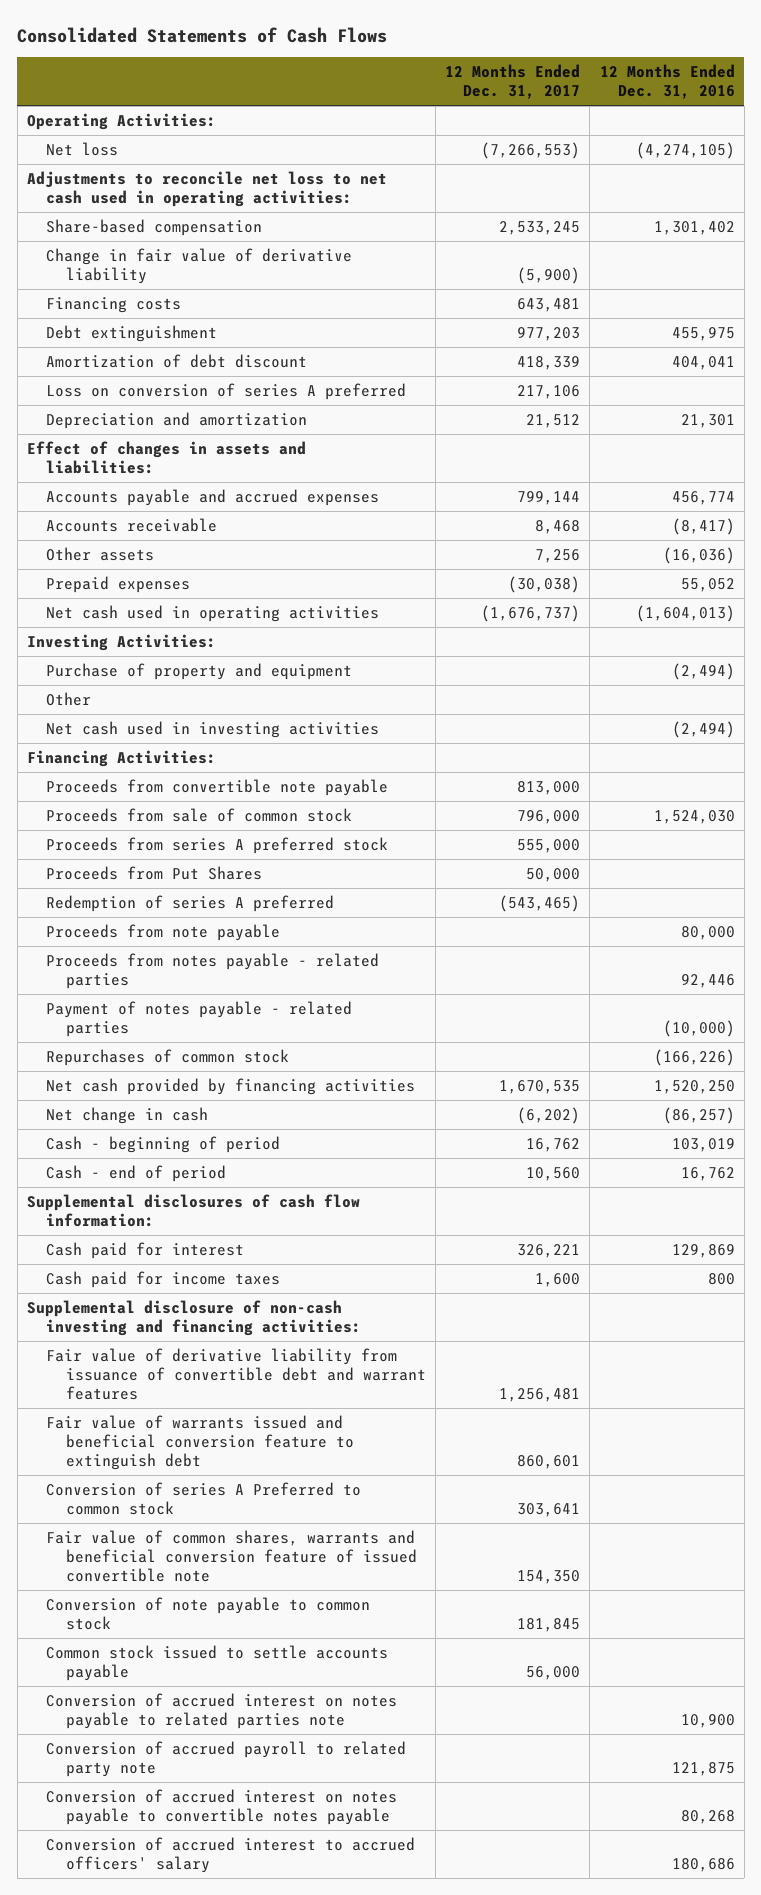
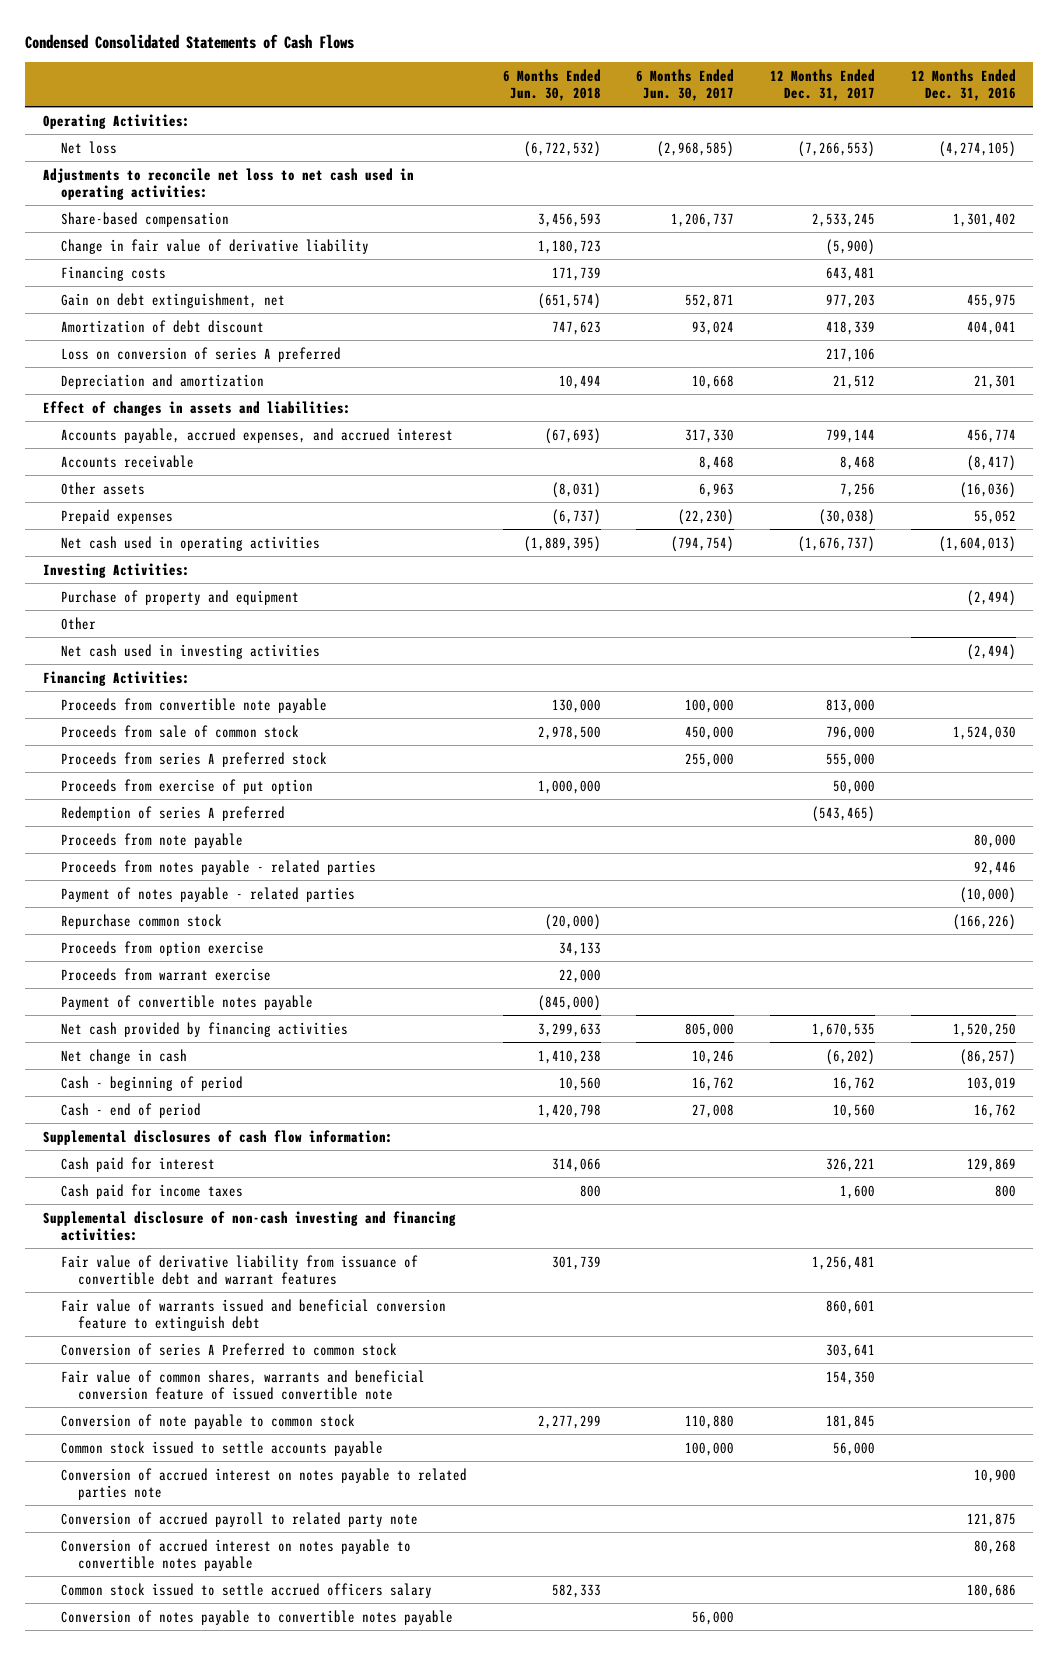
- Consolidated Statements of Cash Flows
+ Condensed Consolidated Statements of Cash Flows
- | 12 Months Ended Dec. 31, 2017 | 12 Months Ended Dec. 31, 2016
+ | 6 Months Ended Jun. 30, 2018 | 6 Months Ended Jun. 30, 2017 | 12 Months Ended Dec. 31, 2017 | 12 Months Ended Dec. 31, 2016
- Debt extinguishment | 977,203 | 455,975
+ Gain on debt extinguishment, net | (651,574) | 552,871 | 977,203 | 455,975
- Accounts payable and accrued expenses | 799,144 | 456,774
+ Accounts payable, accrued expenses, and accrued interest | (67,693) | 317,330 | 799,144 | 456,774
- Proceeds from Put Shares | 50,000 |
+ Proceeds from exercise of put option | 1,000,000 | | 50,000 |
- Repurchases of common stock | | (166,226)
+ Repurchase common stock | (20,000) | | | (166,226)
+ Proceeds from option exercise | 34,133 | | |
+ Proceeds from warrant exercise | 22,000 | | |
+ Payment of convertible notes payable | (845,000) | | |
- Conversion of accrued interest to accrued officers' salary | | 180,686
+ Common stock issued to settle accrued officers salary | 582,333 | | | 180,686
+ Conversion of notes payable to convertible notes payable | | 56,000 | |

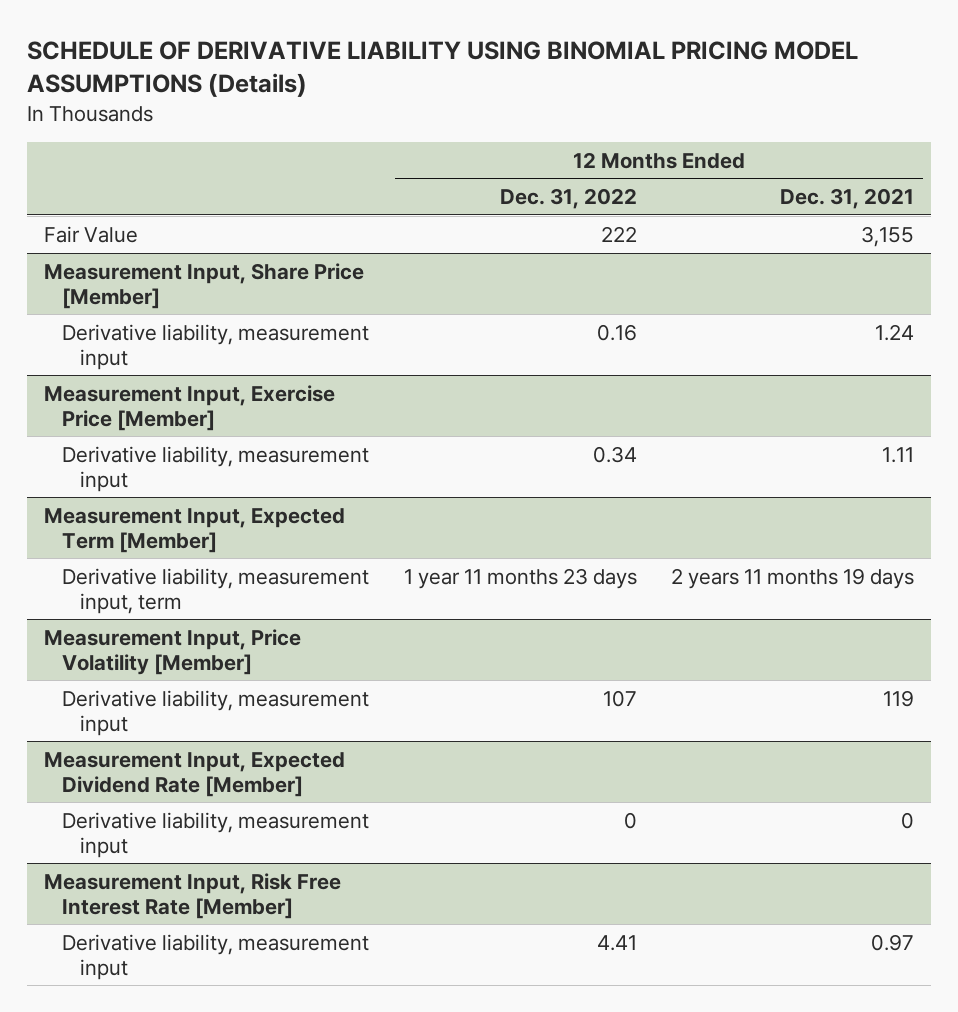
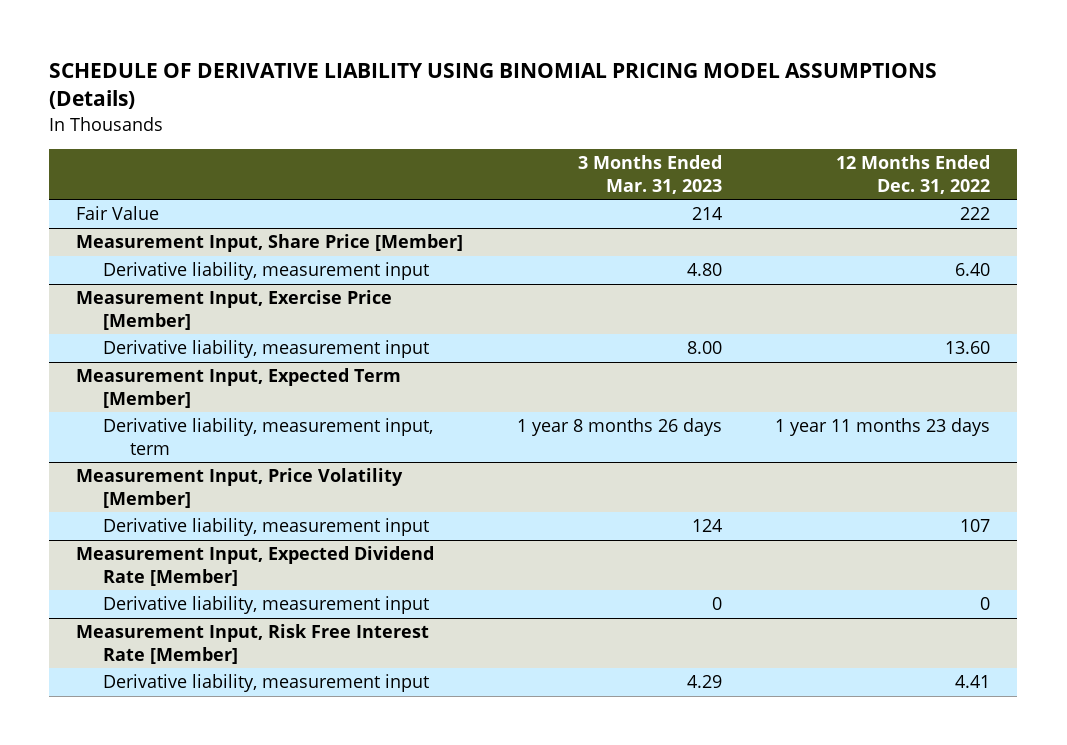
- | 12 Months Ended Dec. 31, 2022 | 12 Months Ended Dec. 31, 2021
+ | 3 Months Ended Mar. 31, 2023 | 12 Months Ended Dec. 31, 2022
@ Measurement Input, Share Price [Member]
- Derivative liability, measurement input | 0.16 | 1.24
+ Derivative liability, measurement input | 4.80 | 6.40
@ Measurement Input, Exercise Price [Member]
- Derivative liability, measurement input | 0.34 | 1.11
+ Derivative liability, measurement input | 8.00 | 13.60

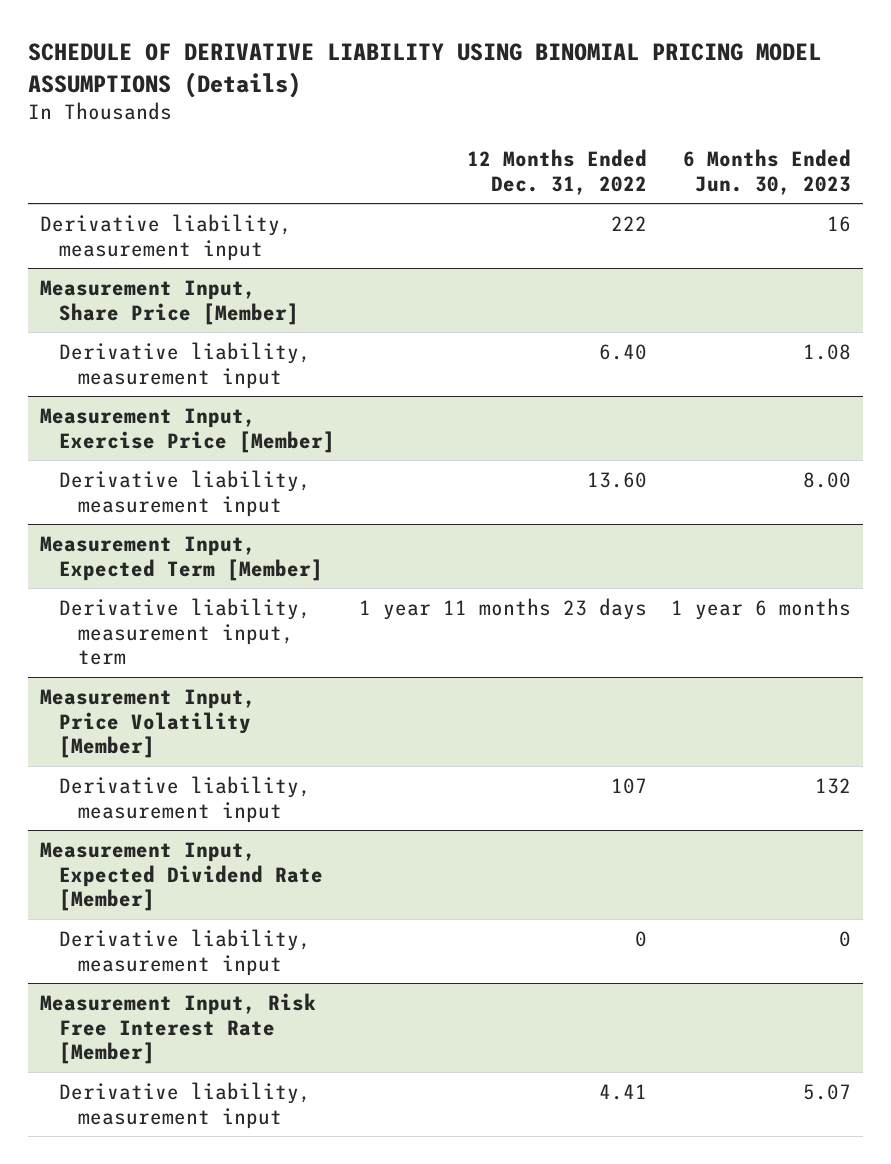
- | 3 Months Ended Mar. 31, 2023 | 12 Months Ended Dec. 31, 2022
+ | 12 Months Ended Dec. 31, 2022 | 6 Months Ended Jun. 30, 2023
- Fair Value | 214 | 222
+ Derivative liability, measurement input | 222 | 16

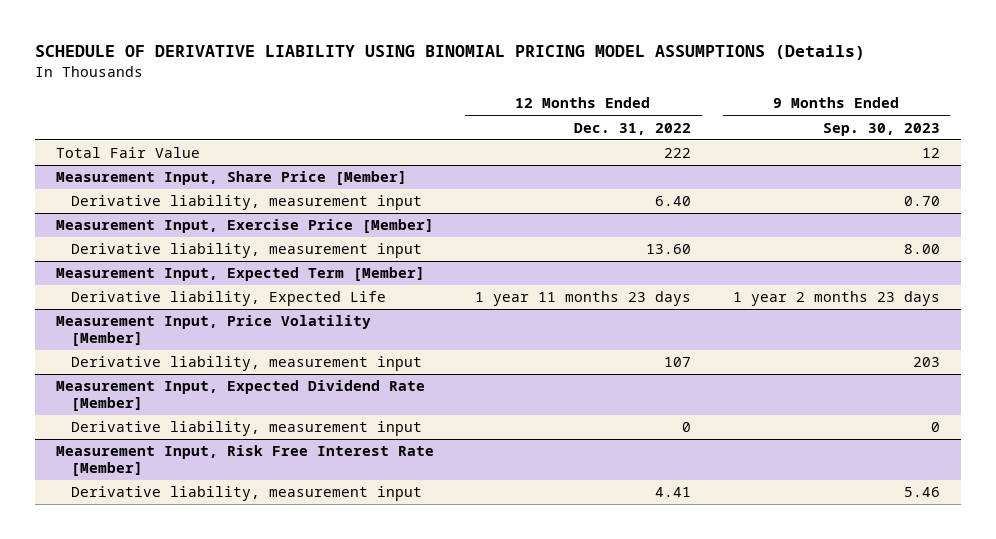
- | 12 Months Ended Dec. 31, 2022 | 6 Months Ended Jun. 30, 2023
+ | 12 Months Ended Dec. 31, 2022 | 9 Months Ended Sep. 30, 2023
- Derivative liability, measurement input | 222 | 16
+ Total Fair Value | 222 | 12
@ Measurement Input, Expected Term [Member]
- Derivative liability, measurement input, term | 1 year 11 months 23 days | 1 year 6 months
+ Derivative liability, Expected Life | 1 year 11 months 23 days | 1 year 2 months 23 days

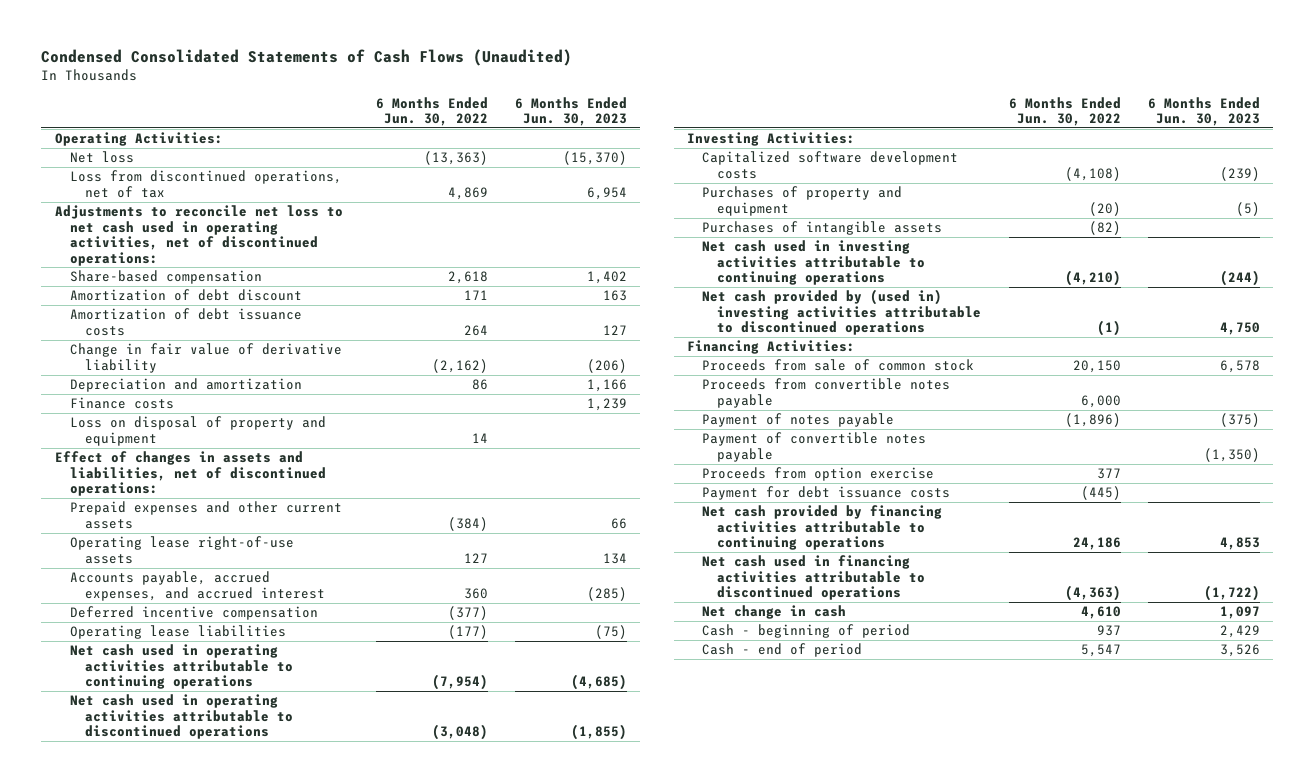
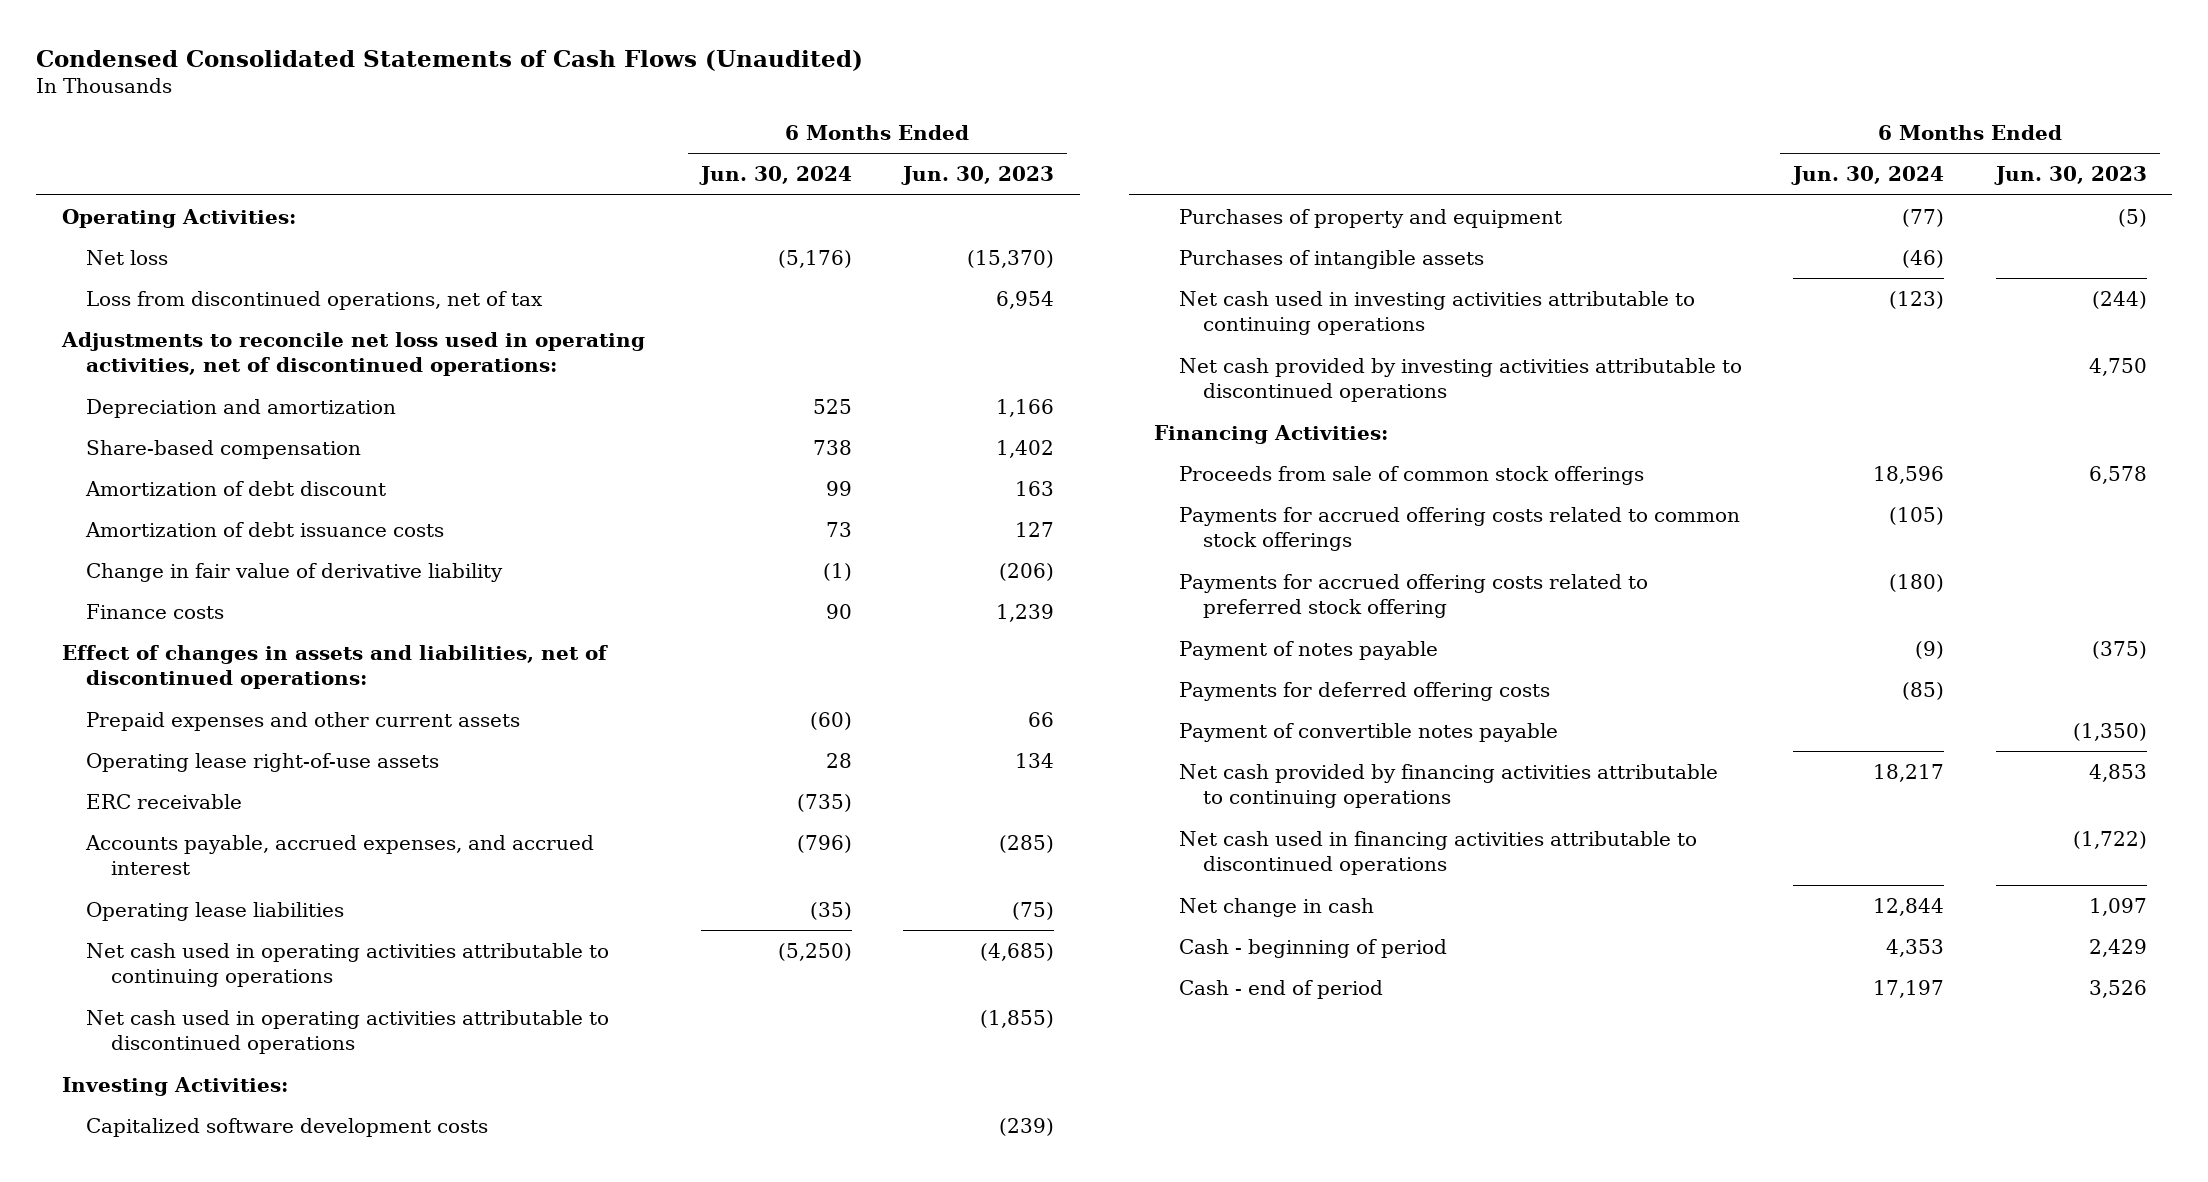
- | 6 Months Ended Jun. 30, 2022 | 6 Months Ended Jun. 30, 2023
+ | 6 Months Ended Jun. 30, 2024 | 6 Months Ended Jun. 30, 2023
- Adjustments to reconcile net loss to net cash used in operating activities, net of discontinued operations:
+ Adjustments to reconcile net loss used in operating activities, net of discontinued operations:
moved up: Depreciation and amortization | 525 | 1,166
- Loss on disposal of property and equipment | 14 |
+ ERC receivable | (735) |
- Deferred incentive compensation | (377) |
- Net cash provided by (used in) investing activities attributable to discontinued operations | (1) | 4,750
+ Net cash provided by investing activities attributable to discontinued operations | | 4,750
- Proceeds from sale of common stock | 20,150 | 6,578
- Proceeds from convertible notes payable | 6,000 |
+ Proceeds from sale of common stock offerings | 18,596 | 6,578
+ Payments for accrued offering costs related to common stock offerings | (105) |
+ Payments for accrued offering costs related to preferred stock offering | (180) |
+ Payments for deferred offering costs | (85) |
- Proceeds from option exercise | 377 |
- Payment for debt issuance costs | (445) |

